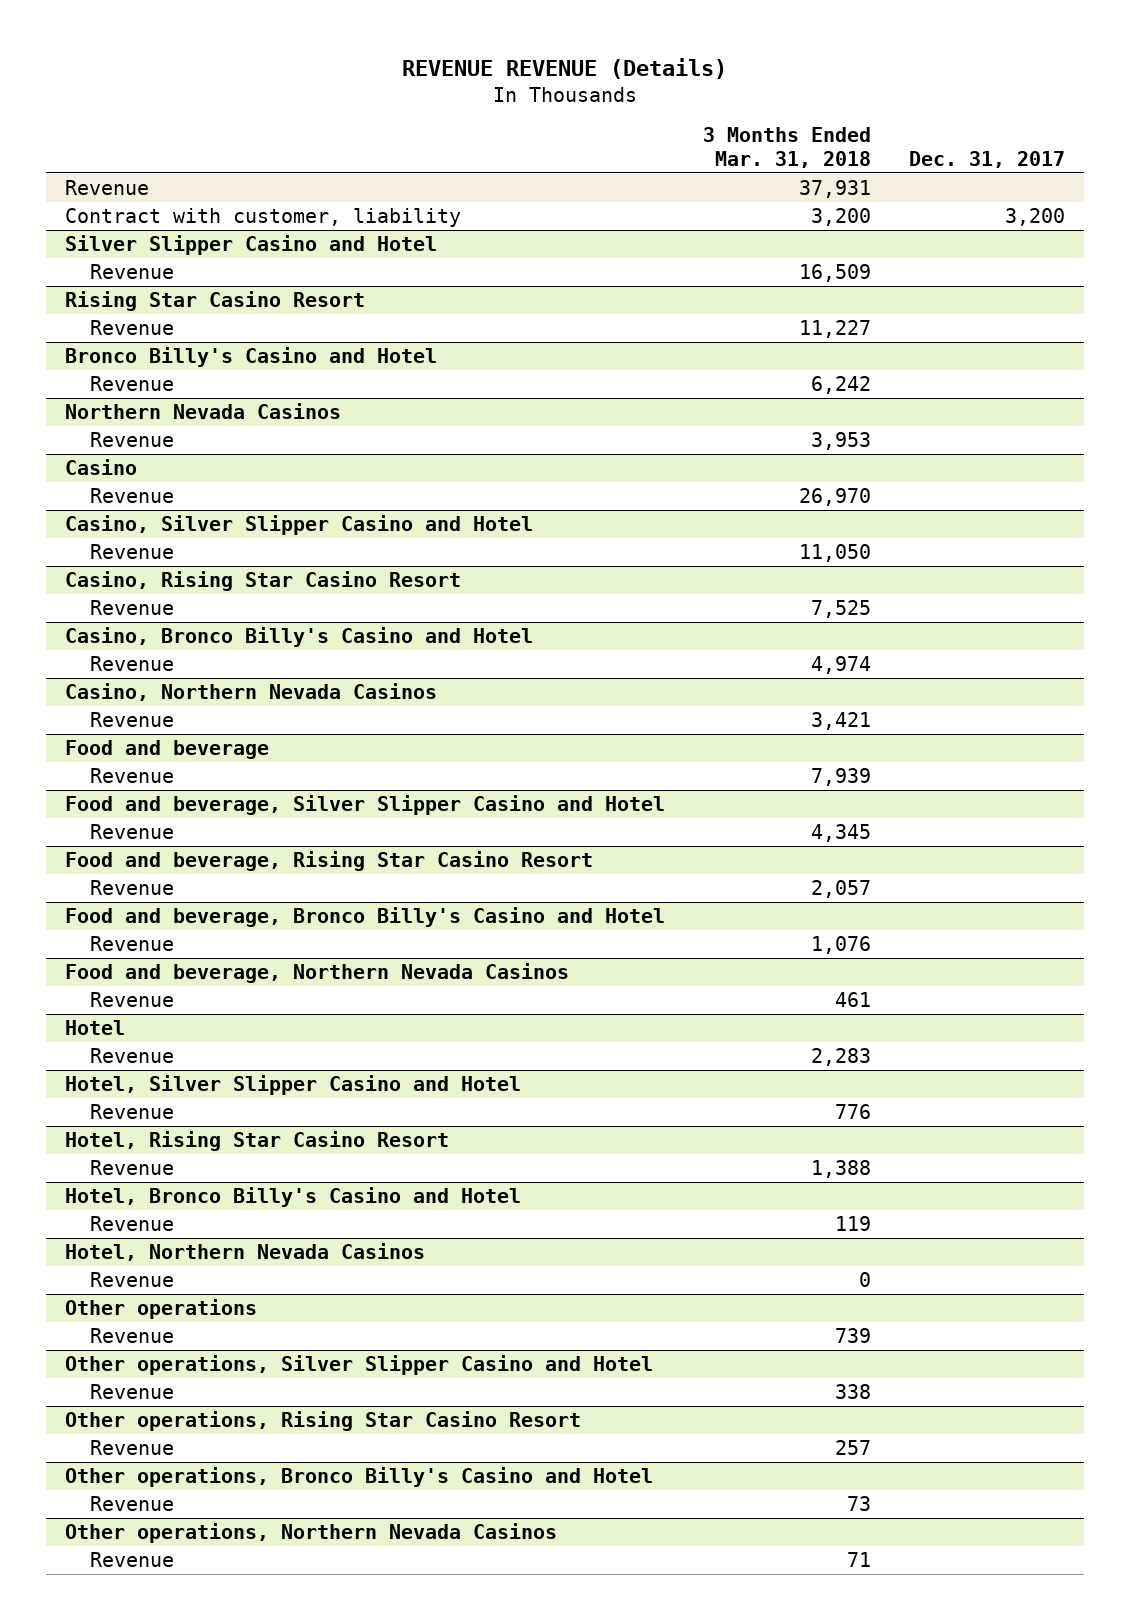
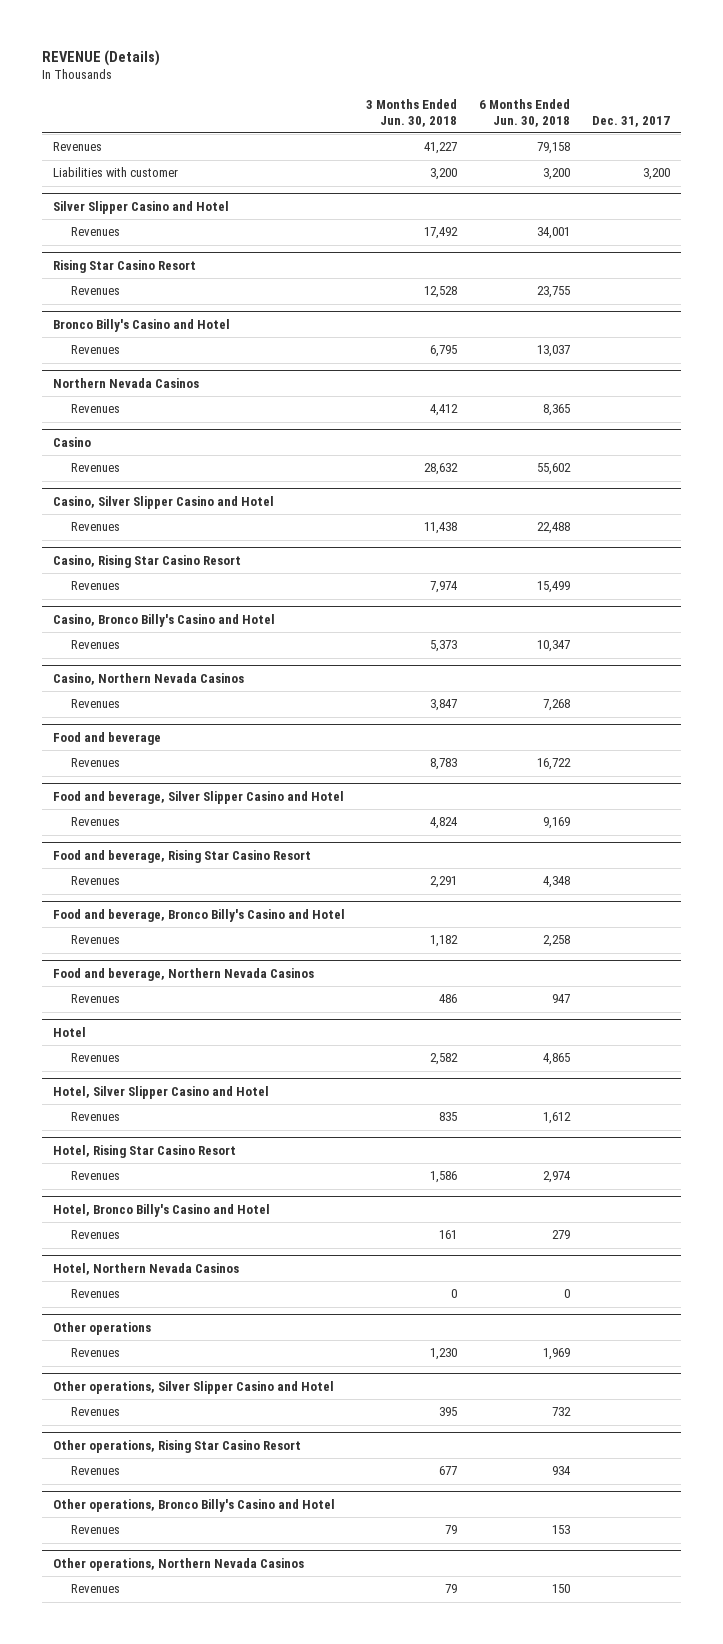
- REVENUE REVENUE (Details)
+ REVENUE (Details)
- | 3 Months Ended Mar. 31, 2018 | Dec. 31, 2017
+ | 3 Months Ended Jun. 30, 2018 | 6 Months Ended Jun. 30, 2018 | Dec. 31, 2017
- Revenue | 37,931 |
- Contract with customer, liability | 3,200 | 3,200
+ Revenues | 41,227 | 79,158 |
+ Liabilities with customer | 3,200 | 3,200 | 3,200
@ Silver Slipper Casino and Hotel
- Revenue | 16,509 |
+ Revenues | 17,492 | 34,001 |
@ Rising Star Casino Resort
- Revenue | 11,227 |
+ Revenues | 12,528 | 23,755 |
@ Bronco Billy's Casino and Hotel
- Revenue | 6,242 |
+ Revenues | 6,795 | 13,037 |
@ Northern Nevada Casinos
- Revenue | 3,953 |
+ Revenues | 4,412 | 8,365 |
@ Casino
- Revenue | 26,970 |
+ Revenues | 28,632 | 55,602 |
@ Casino, Silver Slipper Casino and Hotel
- Revenue | 11,050 |
+ Revenues | 11,438 | 22,488 |
@ Casino, Rising Star Casino Resort
- Revenue | 7,525 |
+ Revenues | 7,974 | 15,499 |
@ Casino, Bronco Billy's Casino and Hotel
- Revenue | 4,974 |
+ Revenues | 5,373 | 10,347 |
@ Casino, Northern Nevada Casinos
- Revenue | 3,421 |
+ Revenues | 3,847 | 7,268 |
@ Food and beverage
- Revenue | 7,939 |
+ Revenues | 8,783 | 16,722 |
@ Food and beverage, Silver Slipper Casino and Hotel
- Revenue | 4,345 |
+ Revenues | 4,824 | 9,169 |
@ Food and beverage, Rising Star Casino Resort
- Revenue | 2,057 |
+ Revenues | 2,291 | 4,348 |
@ Food and beverage, Bronco Billy's Casino and Hotel
- Revenue | 1,076 |
+ Revenues | 1,182 | 2,258 |
@ Food and beverage, Northern Nevada Casinos
- Revenue | 461 |
+ Revenues | 486 | 947 |
@ Hotel
- Revenue | 2,283 |
+ Revenues | 2,582 | 4,865 |
@ Hotel, Silver Slipper Casino and Hotel
- Revenue | 776 |
+ Revenues | 835 | 1,612 |
@ Hotel, Rising Star Casino Resort
- Revenue | 1,388 |
+ Revenues | 1,586 | 2,974 |
@ Hotel, Bronco Billy's Casino and Hotel
- Revenue | 119 |
+ Revenues | 161 | 279 |
@ Hotel, Northern Nevada Casinos
- Revenue | 0 |
+ Revenues | 0 | 0 |
@ Other operations
- Revenue | 739 |
+ Revenues | 1,230 | 1,969 |
@ Other operations, Silver Slipper Casino and Hotel
- Revenue | 338 |
+ Revenues | 395 | 732 |
@ Other operations, Rising Star Casino Resort
- Revenue | 257 |
+ Revenues | 677 | 934 |
@ Other operations, Bronco Billy's Casino and Hotel
- Revenue | 73 |
+ Revenues | 79 | 153 |
@ Other operations, Northern Nevada Casinos
- Revenue | 71 |
+ Revenues | 79 | 150 |

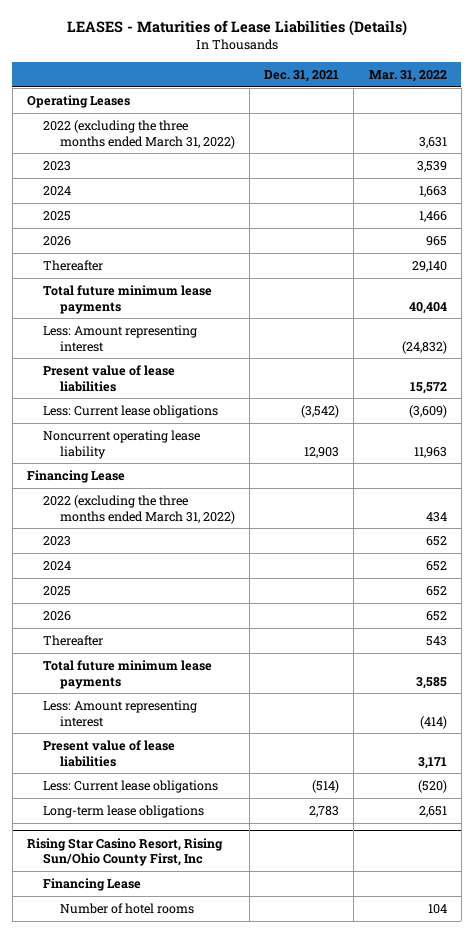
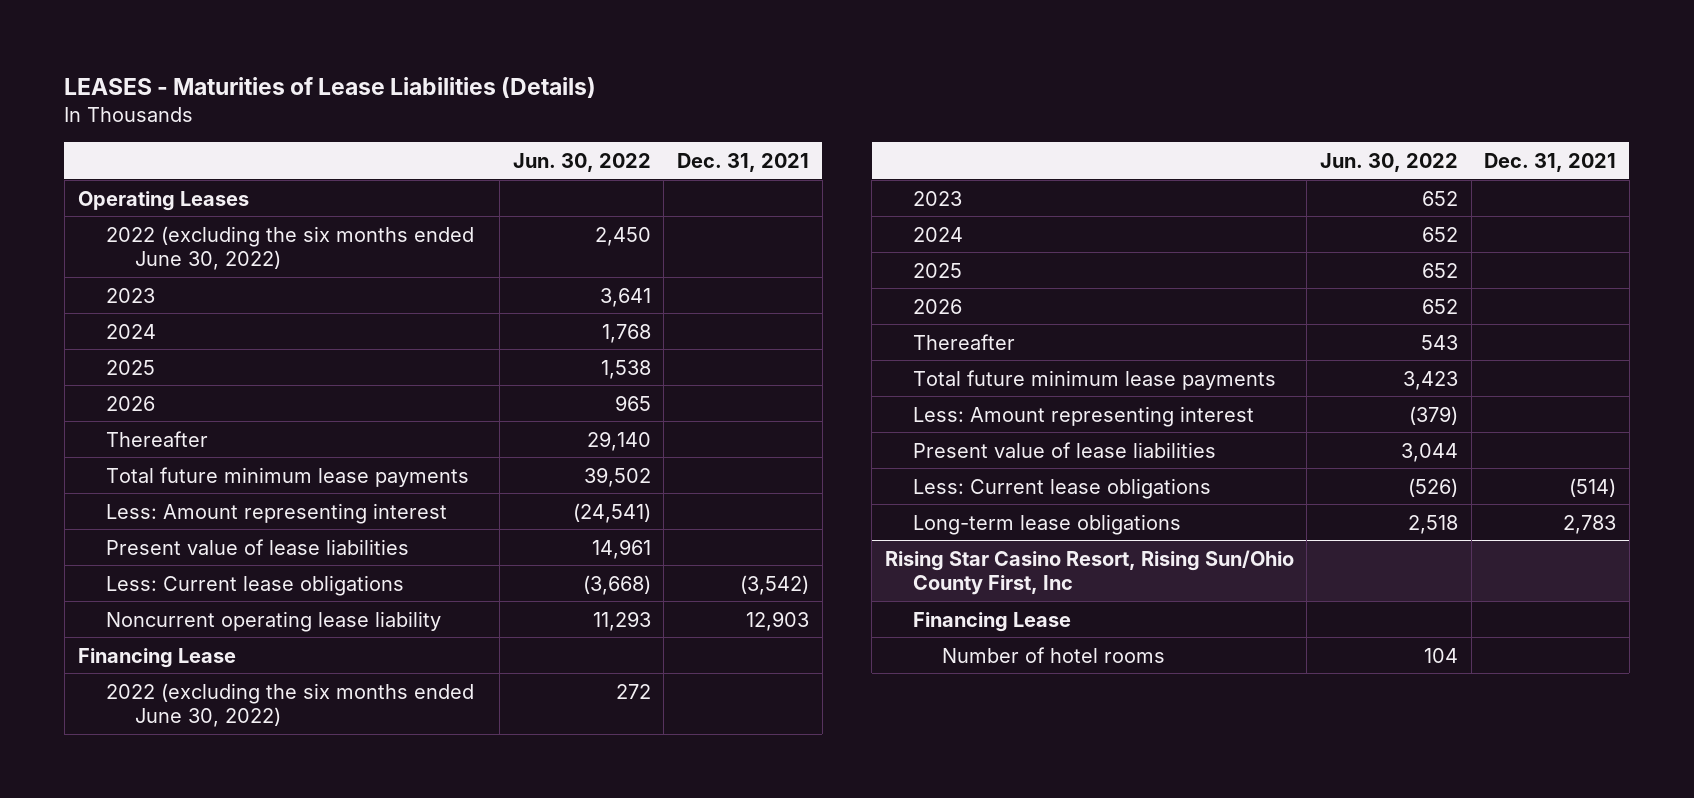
- | Dec. 31, 2021 | Mar. 31, 2022
+ | Jun. 30, 2022 | Dec. 31, 2021
- 2022 (excluding the three months ended March 31, 2022) | | 3,631
+ 2022 (excluding the six months ended June 30, 2022) | 2,450 |
- 2022 (excluding the three months ended March 31, 2022) | | 434
+ 2022 (excluding the six months ended June 30, 2022) | 272 |

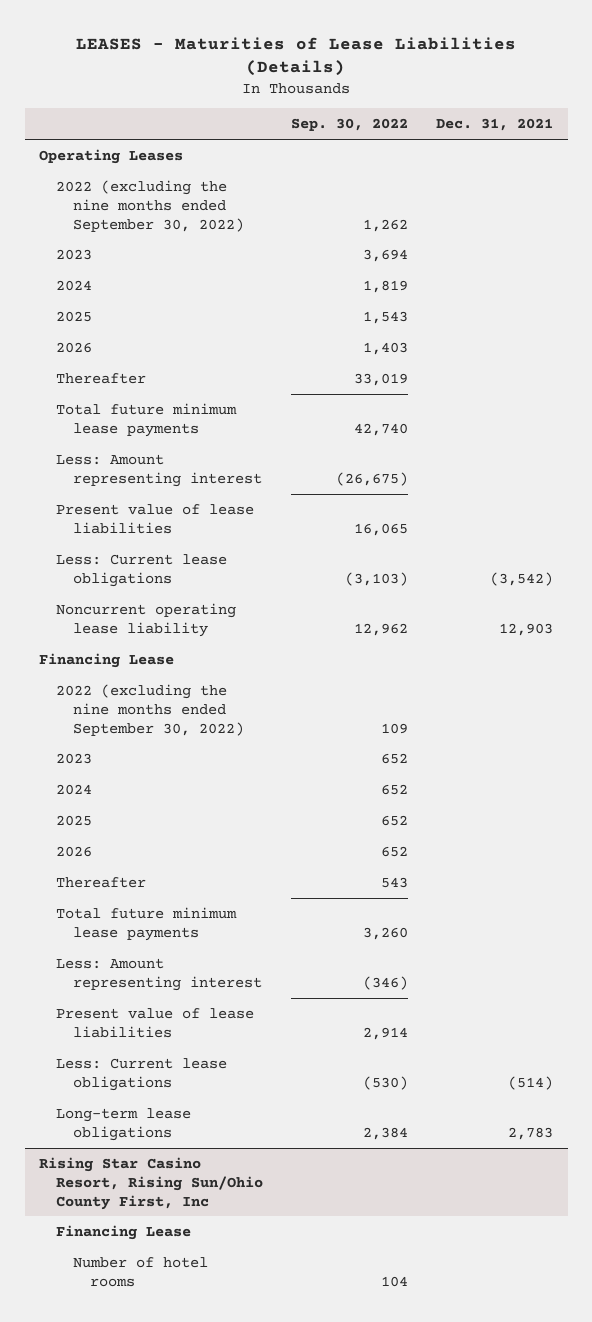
- | Jun. 30, 2022 | Dec. 31, 2021
+ | Sep. 30, 2022 | Dec. 31, 2021
- 2022 (excluding the six months ended June 30, 2022) | 2,450 |
+ 2022 (excluding the nine months ended September 30, 2022) | 1,262 |
- 2022 (excluding the six months ended June 30, 2022) | 272 |
+ 2022 (excluding the nine months ended September 30, 2022) | 109 |

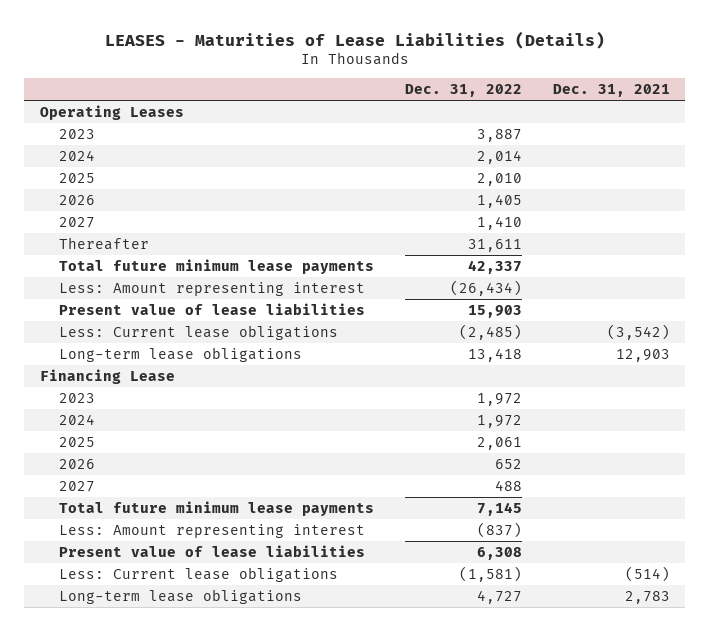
- | Sep. 30, 2022 | Dec. 31, 2021
+ | Dec. 31, 2022 | Dec. 31, 2021
- 2022 (excluding the nine months ended September 30, 2022) | 1,262 |
+ 2027 | 1,410 |
- Noncurrent operating lease liability | 12,962 | 12,903
+ Long-term lease obligations | 13,418 | 12,903
- 2022 (excluding the nine months ended September 30, 2022) | 109 |
- Thereafter | 543 |
+ 2027 | 488 |
- Rising Star Casino Resort, Rising Sun/Ohio County First, Inc
- Financing Lease
- Number of hotel rooms | 104 |

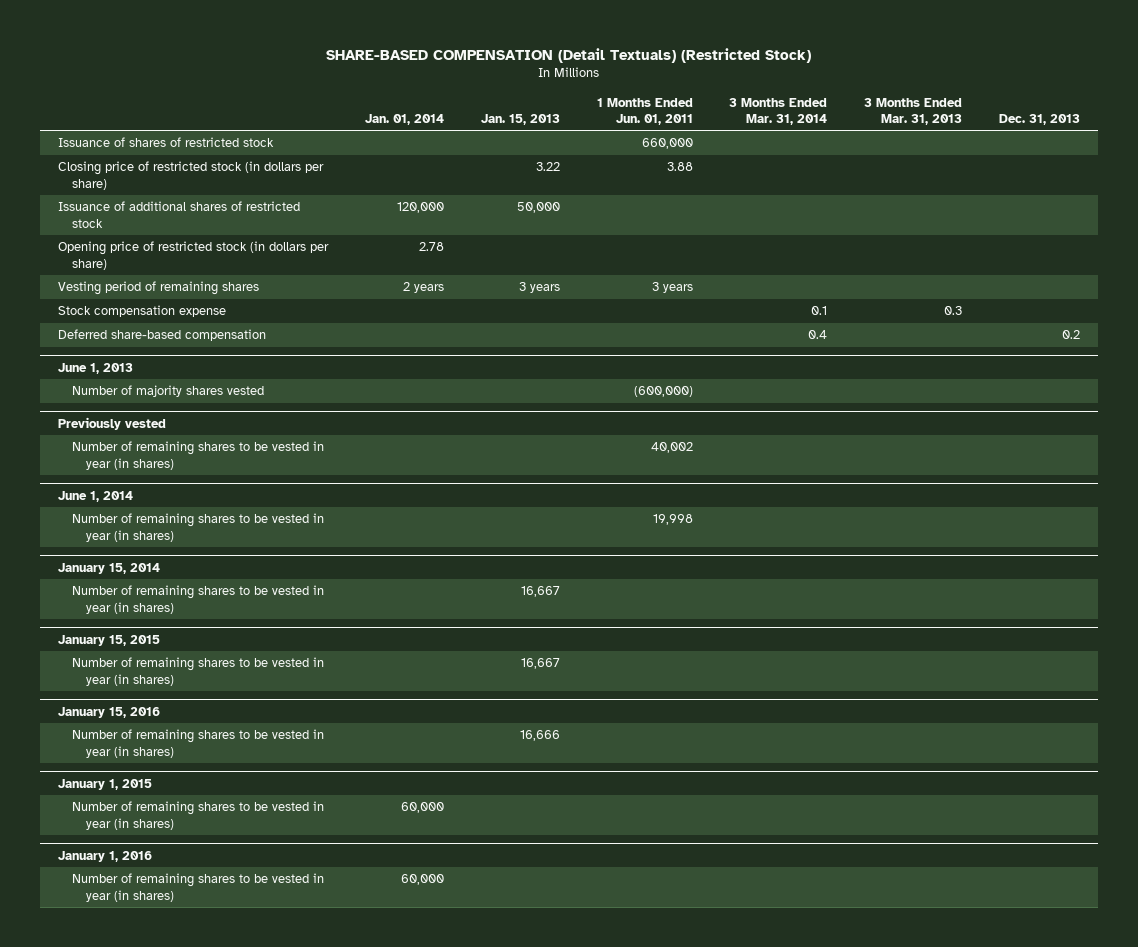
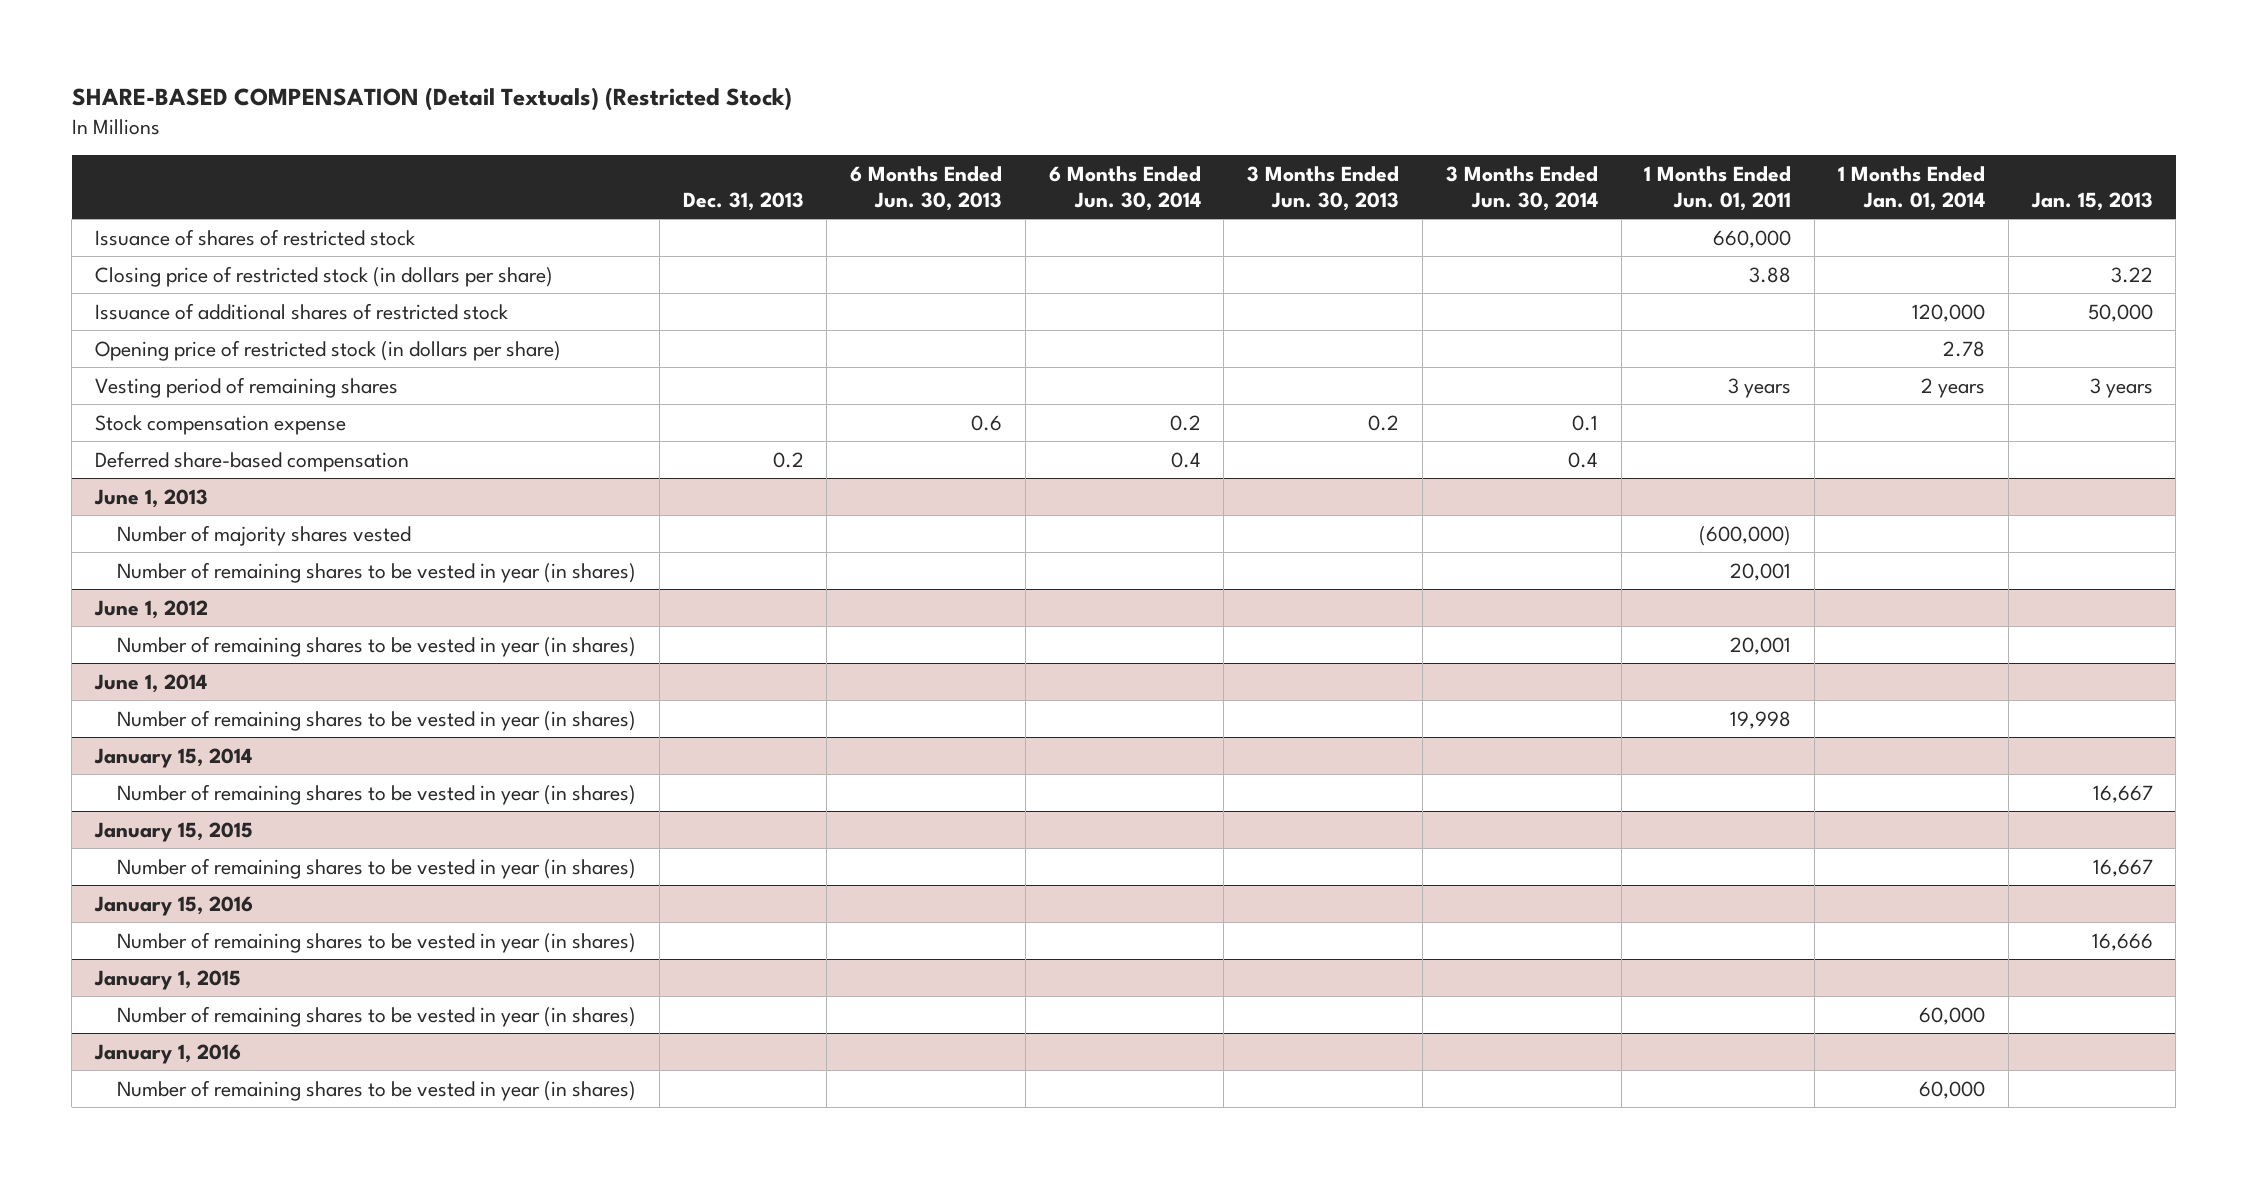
- | Jan. 01, 2014 | Jan. 15, 2013 | 1 Months Ended Jun. 01, 2011 | 3 Months Ended Mar. 31, 2014 | 3 Months Ended Mar. 31, 2013 | Dec. 31, 2013
+ | Dec. 31, 2013 | 6 Months Ended Jun. 30, 2013 | 6 Months Ended Jun. 30, 2014 | 3 Months Ended Jun. 30, 2013 | 3 Months Ended Jun. 30, 2014 | 1 Months Ended Jun. 01, 2011 | 1 Months Ended Jan. 01, 2014 | Jan. 15, 2013
- Previously vested
- Number of remaining shares to be vested in year (in shares) | | | 40,002 | | |
@ June 1, 2013
+ Number of remaining shares to be vested in year (in shares) | | | | | | 20,001 | |
+ June 1, 2012
+ Number of remaining shares to be vested in year (in shares) | | | | | | 20,001 | |

